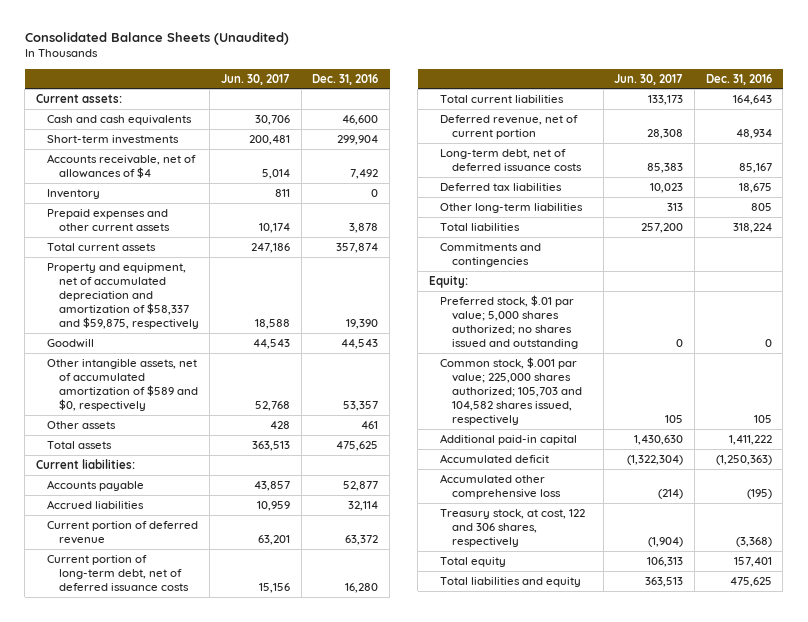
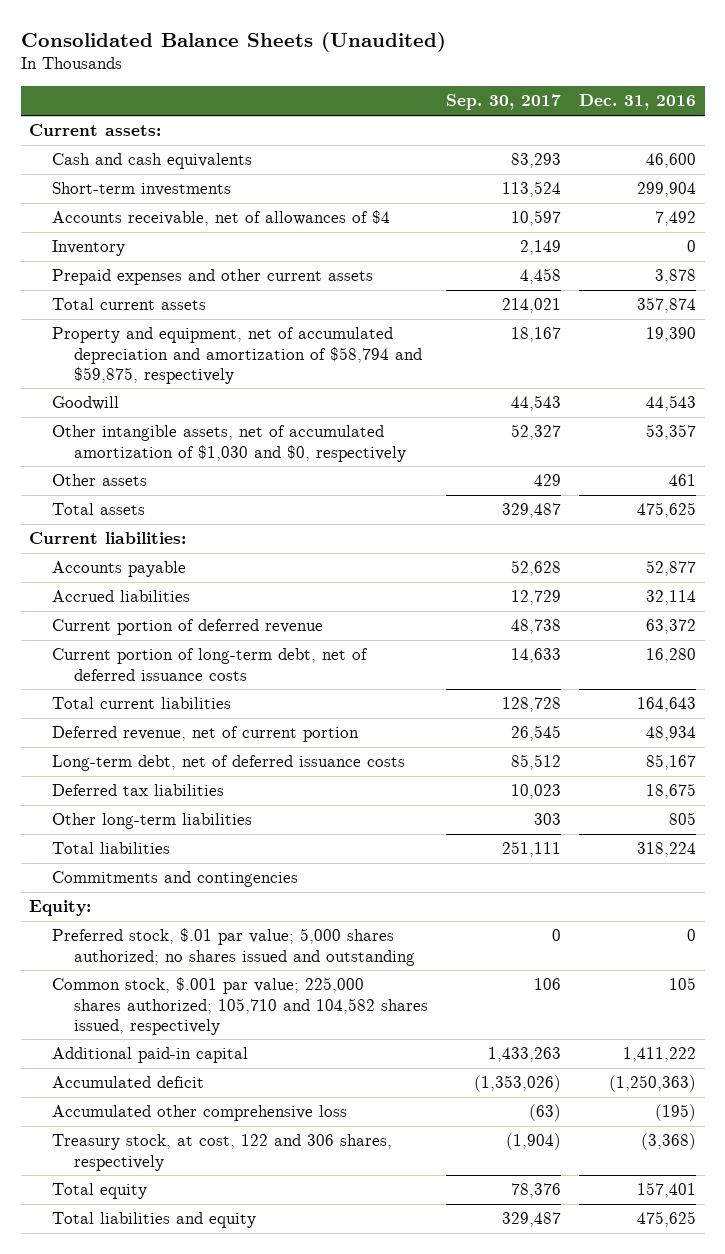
- | Jun. 30, 2017 | Dec. 31, 2016
+ | Sep. 30, 2017 | Dec. 31, 2016
- Property and equipment, net of accumulated depreciation and amortization of $58,337 and $59,875, respectively | 18,588 | 19,390
+ Property and equipment, net of accumulated depreciation and amortization of $58,794 and $59,875, respectively | 18,167 | 19,390
- Other intangible assets, net of accumulated amortization of $589 and $0, respectively | 52,768 | 53,357
+ Other intangible assets, net of accumulated amortization of $1,030 and $0, respectively | 52,327 | 53,357
- Common stock, $.001 par value; 225,000 shares authorized; 105,703 and 104,582 shares issued, respectively | 105 | 105
+ Common stock, $.001 par value; 225,000 shares authorized; 105,710 and 104,582 shares issued, respectively | 106 | 105

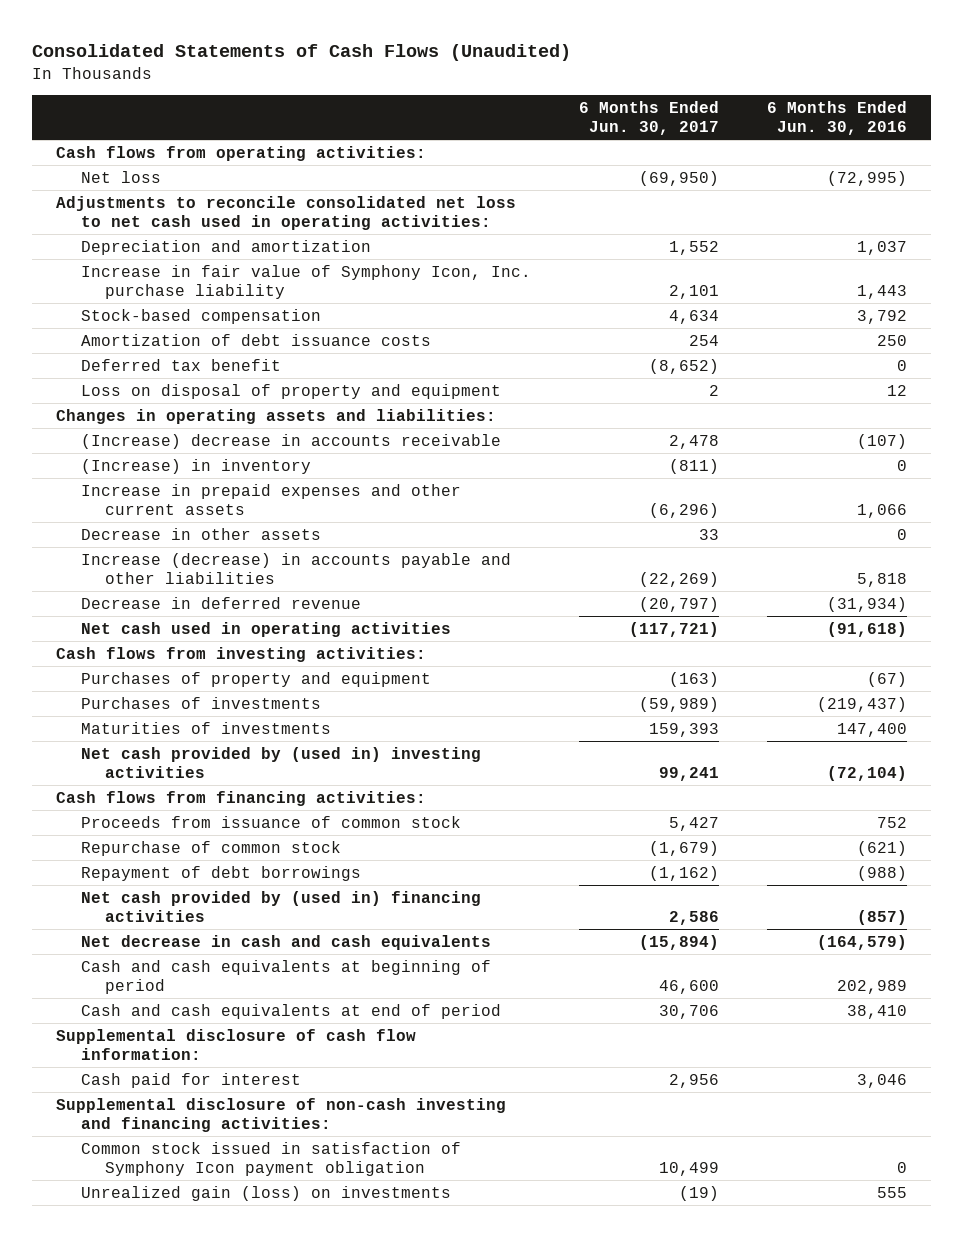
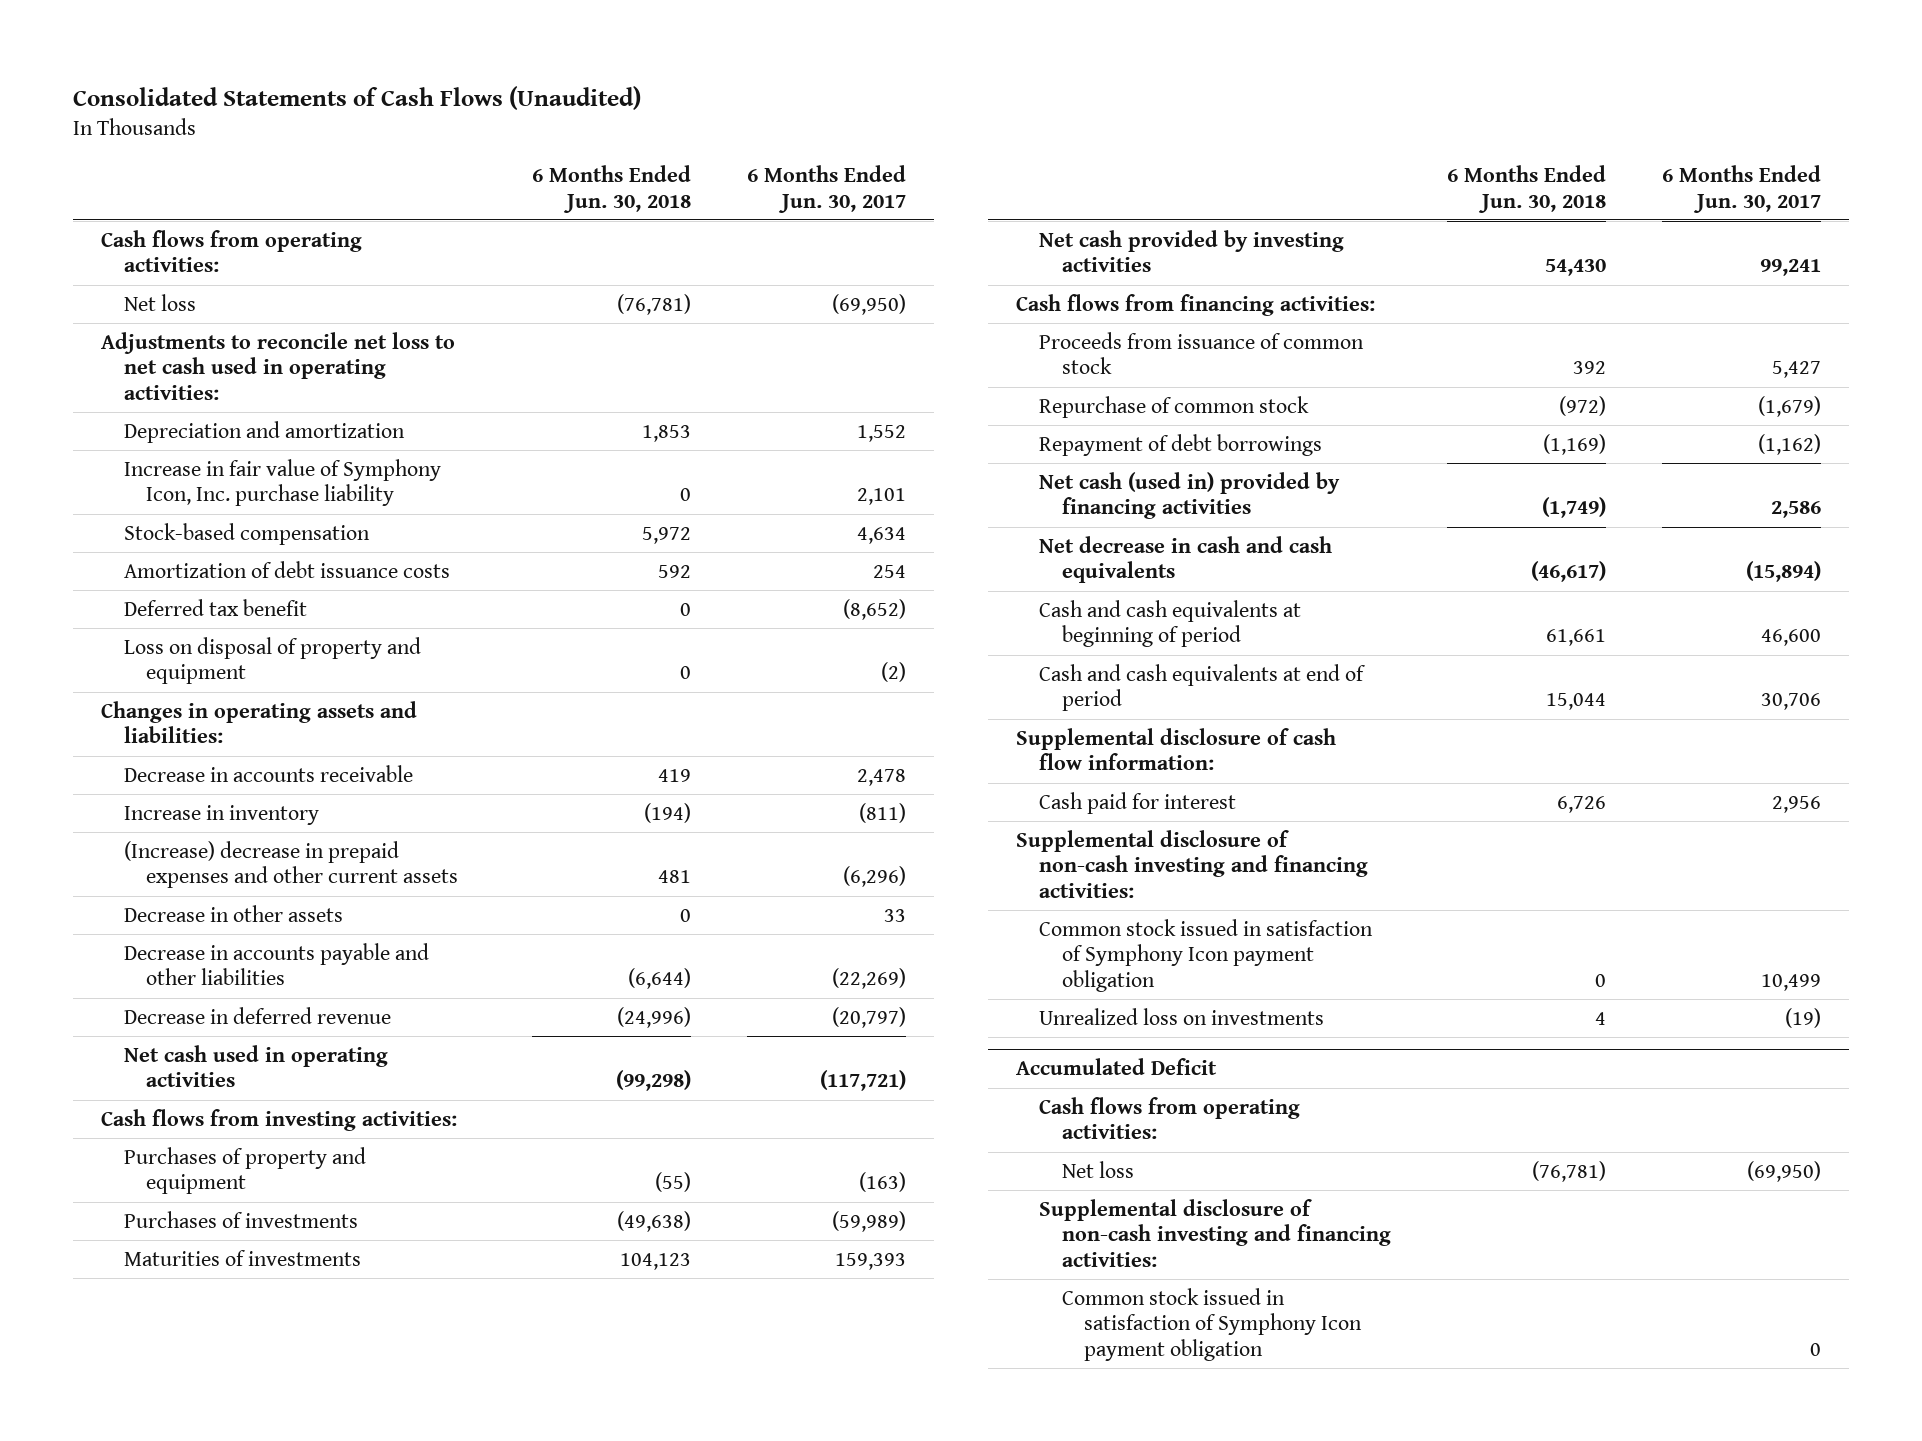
- | 6 Months Ended Jun. 30, 2017 | 6 Months Ended Jun. 30, 2016
+ | 6 Months Ended Jun. 30, 2018 | 6 Months Ended Jun. 30, 2017
- Adjustments to reconcile consolidated net loss to net cash used in operating activities:
+ Adjustments to reconcile net loss to net cash used in operating activities:
- Loss on disposal of property and equipment | 2 | 12
+ Loss on disposal of property and equipment | 0 | (2)
- (Increase) decrease in accounts receivable | 2,478 | (107)
- (Increase) in inventory | (811) | 0
- Increase in prepaid expenses and other current assets | (6,296) | 1,066
+ Decrease in accounts receivable | 419 | 2,478
+ Increase in inventory | (194) | (811)
+ (Increase) decrease in prepaid expenses and other current assets | 481 | (6,296)
- Increase (decrease) in accounts payable and other liabilities | (22,269) | 5,818
+ Decrease in accounts payable and other liabilities | (6,644) | (22,269)
- Net cash provided by (used in) investing activities | 99,241 | (72,104)
+ Net cash provided by investing activities | 54,430 | 99,241
- Net cash provided by (used in) financing activities | 2,586 | (857)
+ Net cash (used in) provided by financing activities | (1,749) | 2,586
- Unrealized gain (loss) on investments | (19) | 555
+ Unrealized loss on investments | 4 | (19)
+ Accumulated Deficit
+ Cash flows from operating activities:
+ Net loss | (76,781) | (69,950)
+ Supplemental disclosure of non-cash investing and financing activities:
+ Common stock issued in satisfaction of Symphony Icon payment obligation | | 0

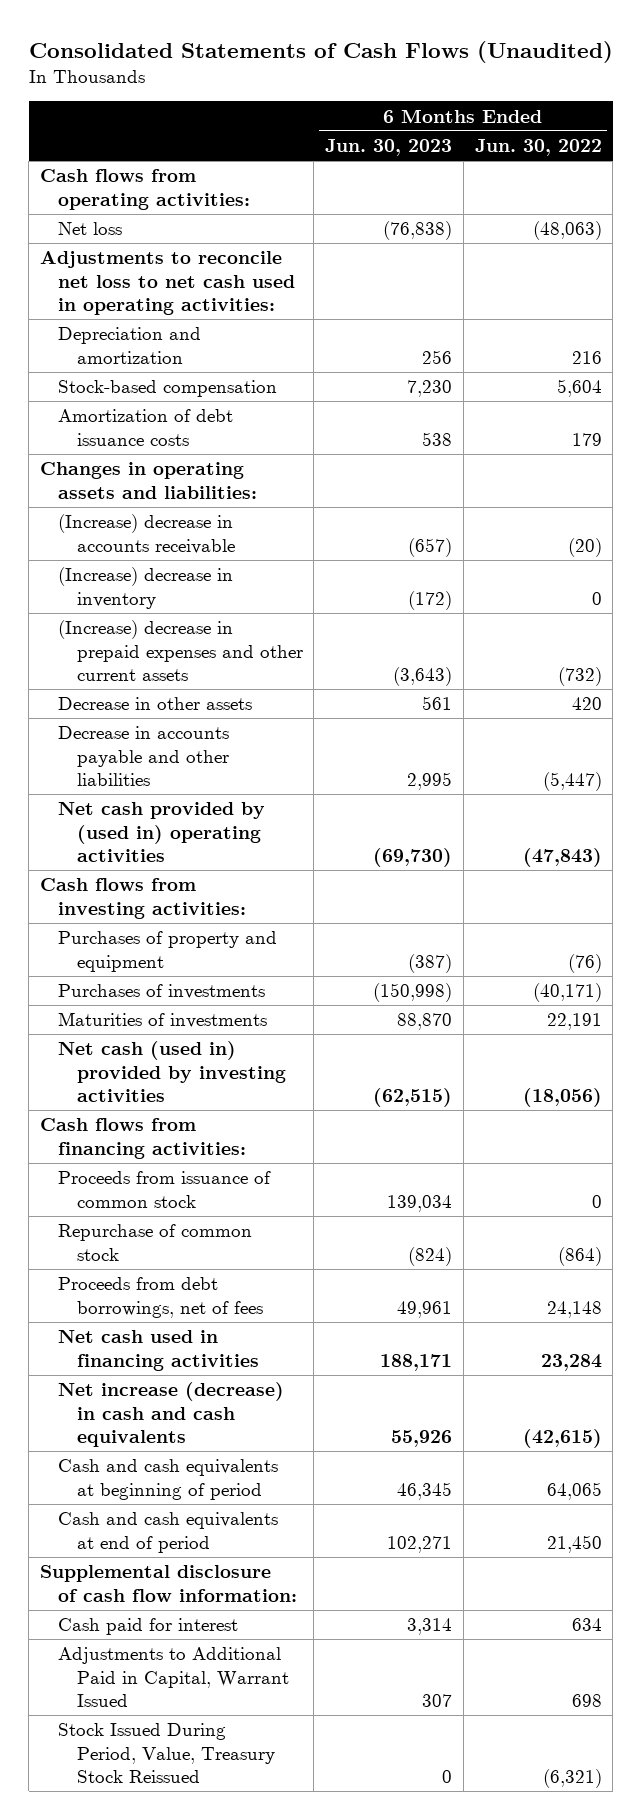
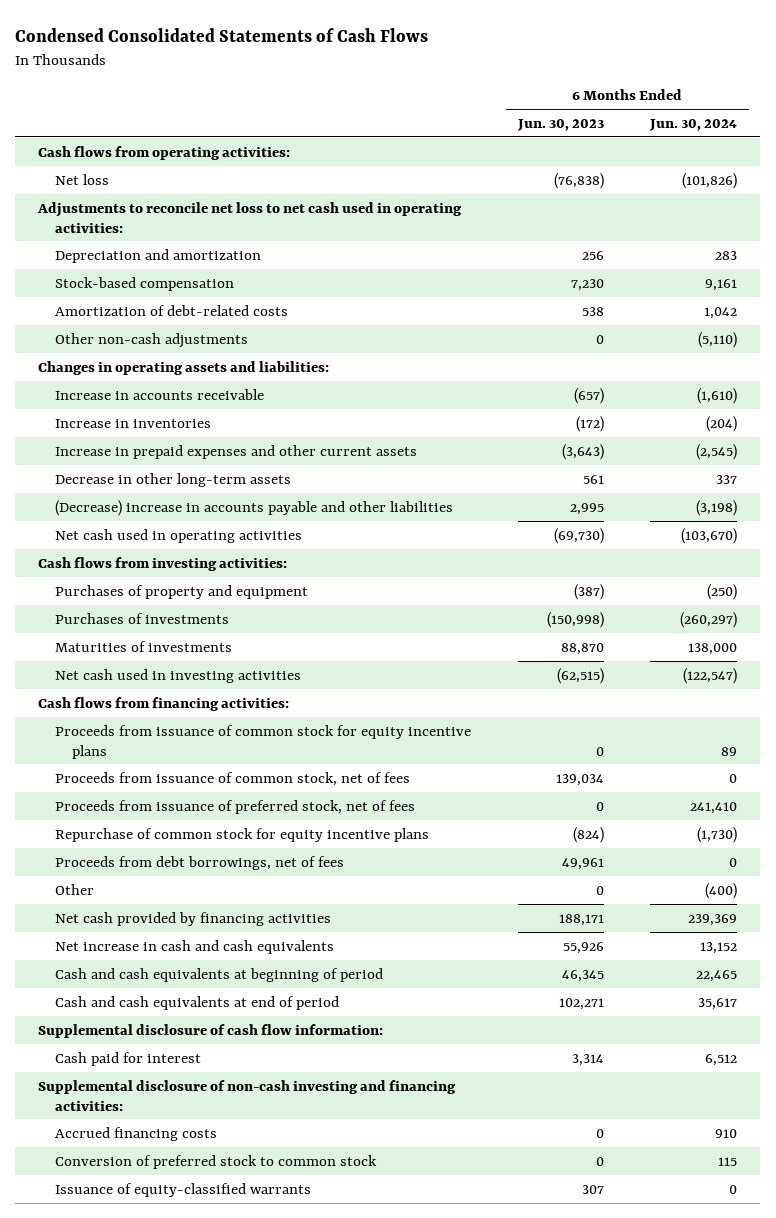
- Consolidated Statements of Cash Flows (Unaudited)
+ Condensed Consolidated Statements of Cash Flows
- | 6 Months Ended Jun. 30, 2023 | 6 Months Ended Jun. 30, 2022
+ | 6 Months Ended Jun. 30, 2023 | 6 Months Ended Jun. 30, 2024
- Amortization of debt issuance costs | 538 | 179
+ Amortization of debt-related costs | 538 | 1,042
+ Other non-cash adjustments | 0 | (5,110)
- (Increase) decrease in accounts receivable | (657) | (20)
- (Increase) decrease in inventory | (172) | 0
- (Increase) decrease in prepaid expenses and other current assets | (3,643) | (732)
- Decrease in other assets | 561 | 420
- Decrease in accounts payable and other liabilities | 2,995 | (5,447)
- Net cash provided by (used in) operating activities | (69,730) | (47,843)
+ Increase in accounts receivable | (657) | (1,610)
+ Increase in inventories | (172) | (204)
+ Increase in prepaid expenses and other current assets | (3,643) | (2,545)
+ Decrease in other long-term assets | 561 | 337
+ (Decrease) increase in accounts payable and other liabilities | 2,995 | (3,198)
+ Net cash used in operating activities | (69,730) | (103,670)
- Net cash (used in) provided by investing activities | (62,515) | (18,056)
+ Net cash used in investing activities | (62,515) | (122,547)
- Proceeds from issuance of common stock | 139,034 | 0
- Repurchase of common stock | (824) | (864)
+ Proceeds from issuance of common stock for equity incentive plans | 0 | 89
+ Proceeds from issuance of common stock, net of fees | 139,034 | 0
+ Proceeds from issuance of preferred stock, net of fees | 0 | 241,410
+ Repurchase of common stock for equity incentive plans | (824) | (1,730)
- Net cash used in financing activities | 188,171 | 23,284
- Net increase (decrease) in cash and cash equivalents | 55,926 | (42,615)
+ Other | 0 | (400)
+ Net cash provided by financing activities | 188,171 | 239,369
+ Net increase in cash and cash equivalents | 55,926 | 13,152
- Adjustments to Additional Paid in Capital, Warrant Issued | 307 | 698
- Stock Issued During Period, Value, Treasury Stock Reissued | 0 | (6,321)
+ Supplemental disclosure of non-cash investing and financing activities:
+ Accrued financing costs | 0 | 910
+ Conversion of preferred stock to common stock | 0 | 115
+ Issuance of equity-classified warrants | 307 | 0

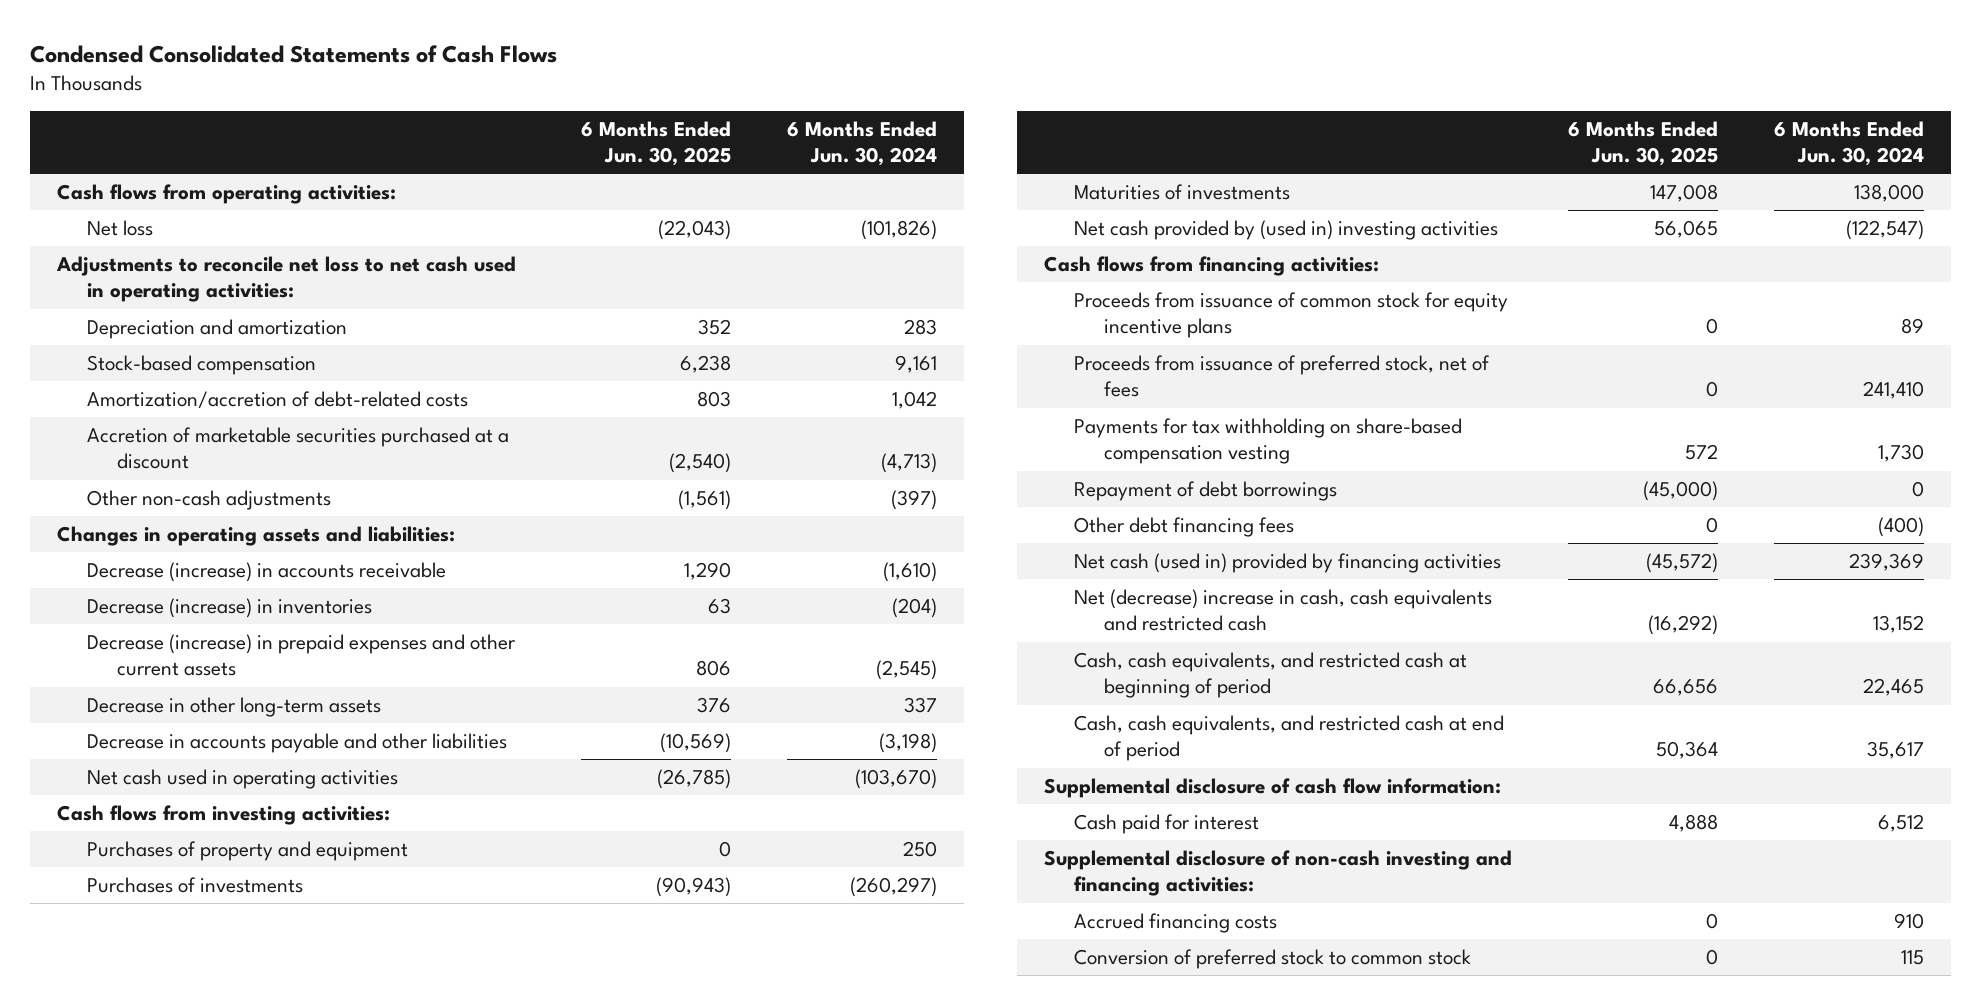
- | 6 Months Ended Jun. 30, 2023 | 6 Months Ended Jun. 30, 2024
+ | 6 Months Ended Jun. 30, 2025 | 6 Months Ended Jun. 30, 2024
- Amortization of debt-related costs | 538 | 1,042
- Other non-cash adjustments | 0 | (5,110)
+ Amortization/accretion of debt-related costs | 803 | 1,042
+ Accretion of marketable securities purchased at a discount | (2,540) | (4,713)
+ Other non-cash adjustments | (1,561) | (397)
- Increase in accounts receivable | (657) | (1,610)
- Increase in inventories | (172) | (204)
- Increase in prepaid expenses and other current assets | (3,643) | (2,545)
+ Decrease (increase) in accounts receivable | 1,290 | (1,610)
+ Decrease (increase) in inventories | 63 | (204)
+ Decrease (increase) in prepaid expenses and other current assets | 806 | (2,545)
- (Decrease) increase in accounts payable and other liabilities | 2,995 | (3,198)
+ Decrease in accounts payable and other liabilities | (10,569) | (3,198)
- Purchases of property and equipment | (387) | (250)
+ Purchases of property and equipment | 0 | 250
- Net cash used in investing activities | (62,515) | (122,547)
+ Net cash provided by (used in) investing activities | 56,065 | (122,547)
- Proceeds from issuance of common stock, net of fees | 139,034 | 0
- Repurchase of common stock for equity incentive plans | (824) | (1,730)
- Proceeds from debt borrowings, net of fees | 49,961 | 0
- Other | 0 | (400)
- Net cash provided by financing activities | 188,171 | 239,369
- Net increase in cash and cash equivalents | 55,926 | 13,152
- Cash and cash equivalents at beginning of period | 46,345 | 22,465
- Cash and cash equivalents at end of period | 102,271 | 35,617
+ Payments for tax withholding on share-based compensation vesting | 572 | 1,730
+ Repayment of debt borrowings | (45,000) | 0
+ Other debt financing fees | 0 | (400)
+ Net cash (used in) provided by financing activities | (45,572) | 239,369
+ Net (decrease) increase in cash, cash equivalents and restricted cash | (16,292) | 13,152
+ Cash, cash equivalents, and restricted cash at beginning of period | 66,656 | 22,465
+ Cash, cash equivalents, and restricted cash at end of period | 50,364 | 35,617
- Issuance of equity-classified warrants | 307 | 0

